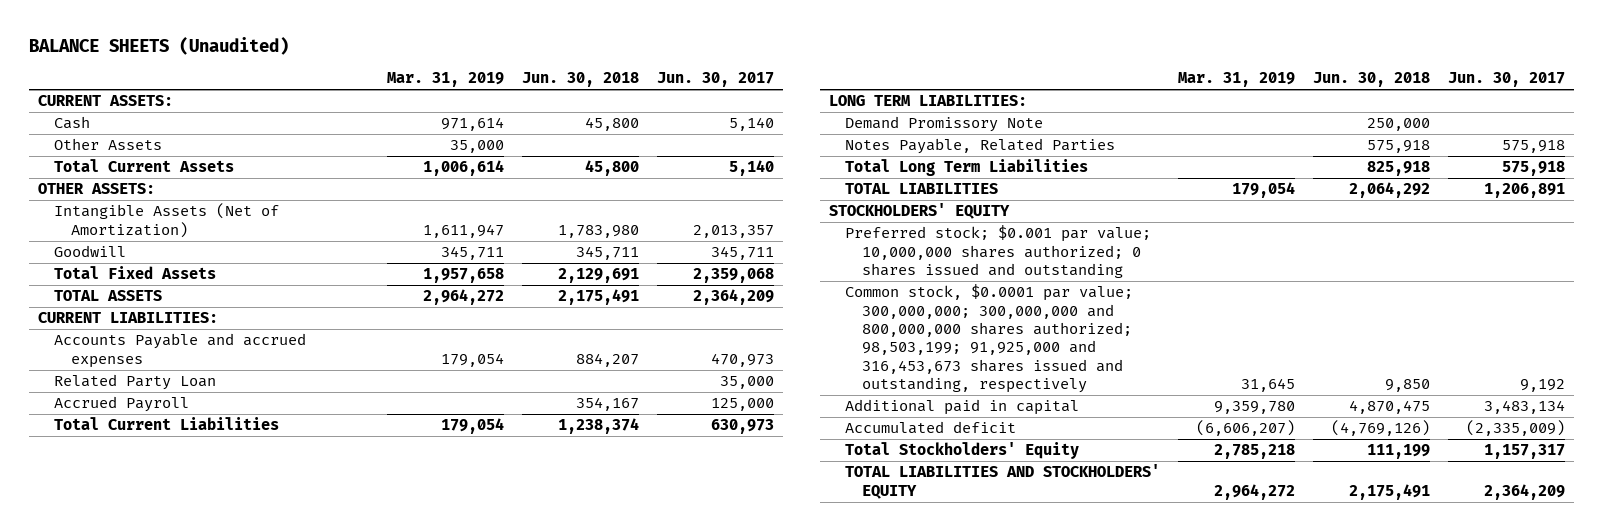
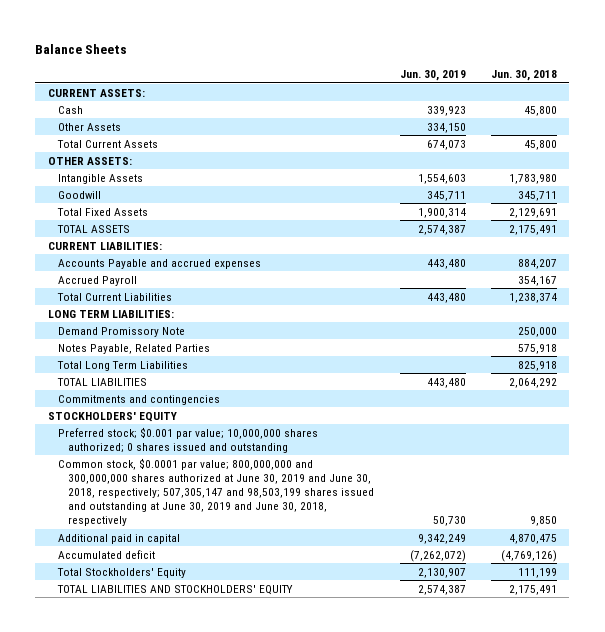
- BALANCE SHEETS (Unaudited)
+ Balance Sheets
- | Mar. 31, 2019 | Jun. 30, 2018 | Jun. 30, 2017
+ | Jun. 30, 2019 | Jun. 30, 2018
- Intangible Assets (Net of Amortization) | 1,611,947 | 1,783,980 | 2,013,357
+ Intangible Assets | 1,554,603 | 1,783,980
- Related Party Loan | | | 35,000
+ Commitments and contingencies
- Common stock, $0.0001 par value; 300,000,000; 300,000,000 and 800,000,000 shares authorized; 98,503,199; 91,925,000 and 316,453,673 shares issued and outstanding, respectively | 31,645 | 9,850 | 9,192
+ Common stock, $0.0001 par value; 800,000,000 and 300,000,000 shares authorized at June 30, 2019 and June 30, 2018, respectively; 507,305,147 and 98,503,199 shares issued and outstanding at June 30, 2019 and June 30, 2018, respectively | 50,730 | 9,850

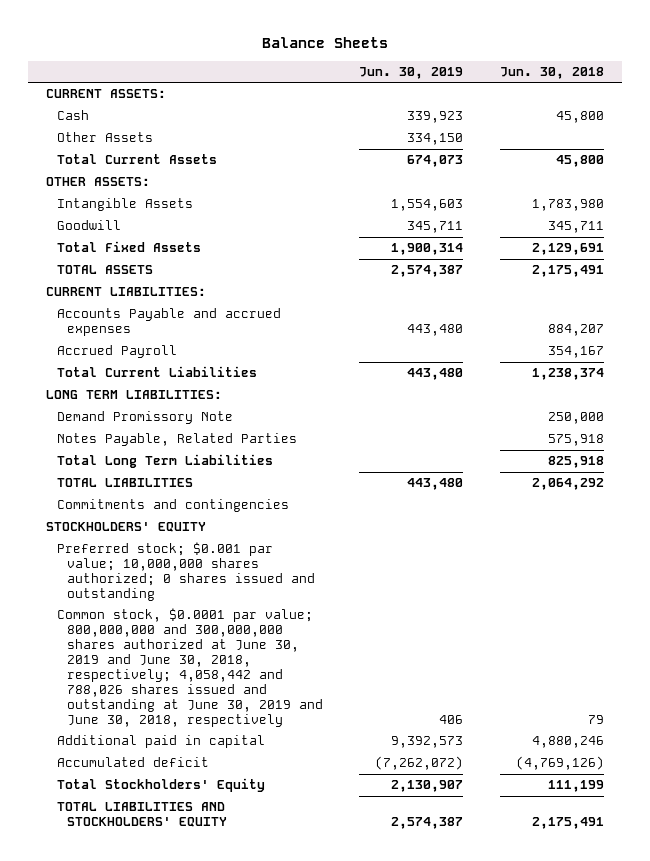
- Common stock, $0.0001 par value; 800,000,000 and 300,000,000 shares authorized at June 30, 2019 and June 30, 2018, respectively; 507,305,147 and 98,503,199 shares issued and outstanding at June 30, 2019 and June 30, 2018, respectively | 50,730 | 9,850
- Additional paid in capital | 9,342,249 | 4,870,475
+ Common stock, $0.0001 par value; 800,000,000 and 300,000,000 shares authorized at June 30, 2019 and June 30, 2018, respectively; 4,058,442 and 788,026 shares issued and outstanding at June 30, 2019 and June 30, 2018, respectively | 406 | 79
+ Additional paid in capital | 9,392,573 | 4,880,246

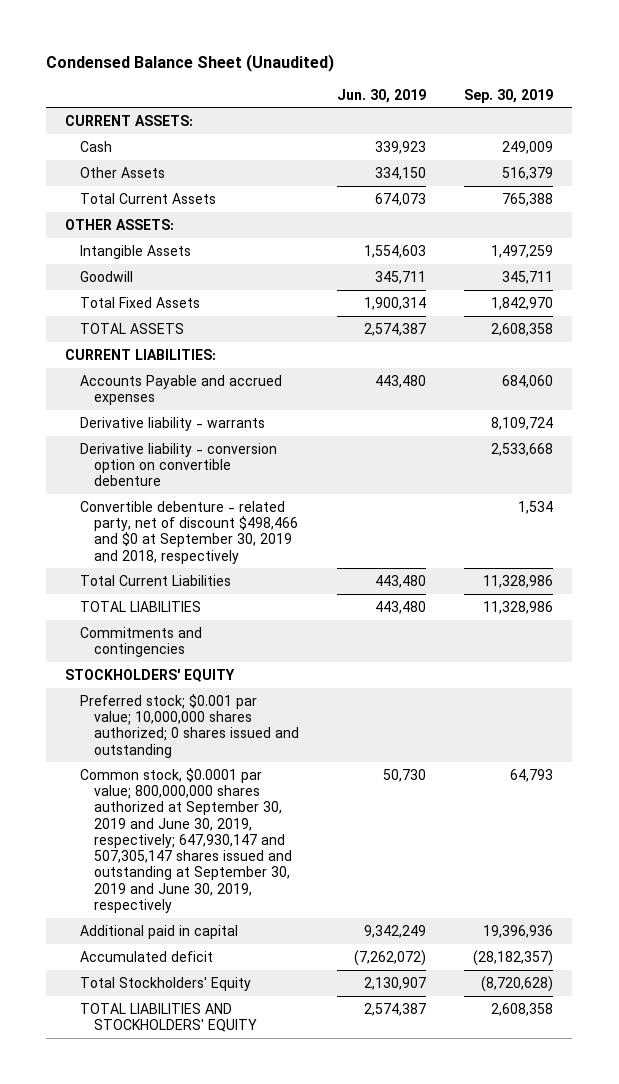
- Balance Sheets
+ Condensed Balance Sheet (Unaudited)
- | Jun. 30, 2019 | Jun. 30, 2018
+ | Jun. 30, 2019 | Sep. 30, 2019
- Accrued Payroll | | 354,167
+ Derivative liability - warrants | | 8,109,724
+ Derivative liability - conversion option on convertible debenture | | 2,533,668
+ Convertible debenture - related party, net of discount $498,466 and $0 at September 30, 2019 and 2018, respectively | | 1,534
- LONG TERM LIABILITIES:
- Demand Promissory Note | | 250,000
- Notes Payable, Related Parties | | 575,918
- Total Long Term Liabilities | | 825,918
- Common stock, $0.0001 par value; 800,000,000 and 300,000,000 shares authorized at June 30, 2019 and June 30, 2018, respectively; 4,058,442 and 788,026 shares issued and outstanding at June 30, 2019 and June 30, 2018, respectively | 406 | 79
- Additional paid in capital | 9,392,573 | 4,880,246
+ Common stock, $0.0001 par value; 800,000,000 shares authorized at September 30, 2019 and June 30, 2019, respectively; 647,930,147 and 507,305,147 shares issued and outstanding at September 30, 2019 and June 30, 2019, respectively | 50,730 | 64,793
+ Additional paid in capital | 9,342,249 | 19,396,936

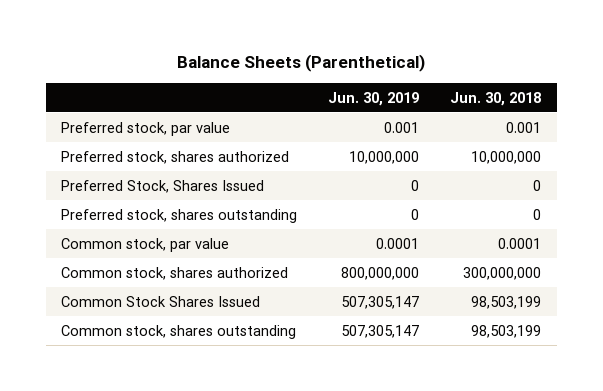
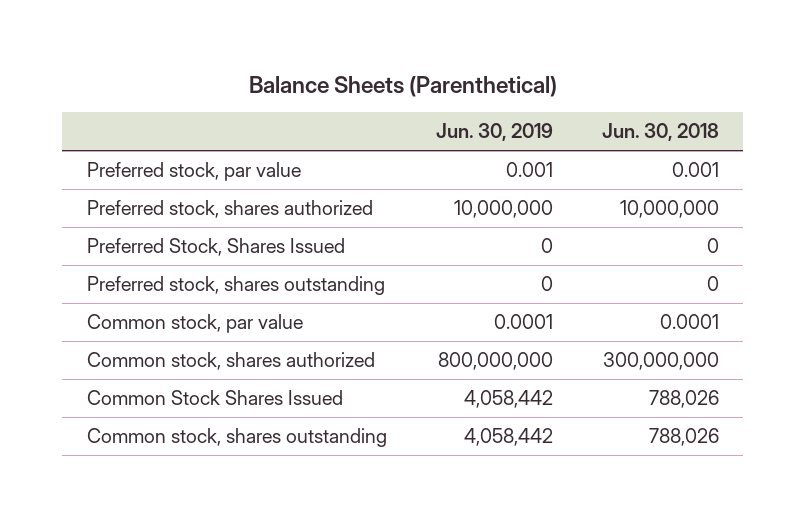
- Common Stock Shares Issued | 507,305,147 | 98,503,199
- Common stock, shares outstanding | 507,305,147 | 98,503,199
+ Common Stock Shares Issued | 4,058,442 | 788,026
+ Common stock, shares outstanding | 4,058,442 | 788,026

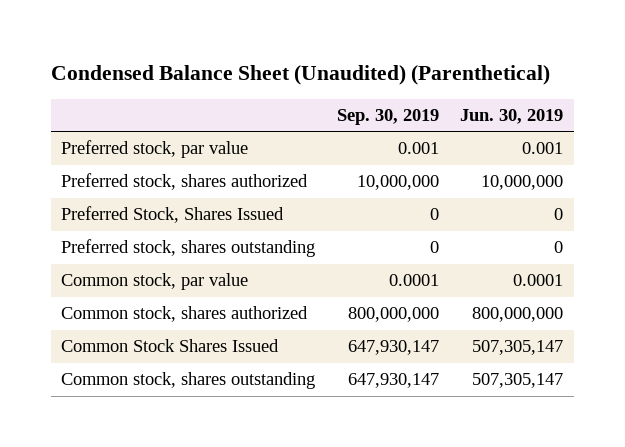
- Balance Sheets (Parenthetical)
+ Condensed Balance Sheet (Unaudited) (Parenthetical)
- | Jun. 30, 2019 | Jun. 30, 2018
+ | Sep. 30, 2019 | Jun. 30, 2019
- Common Stock Shares Issued | 4,058,442 | 788,026
- Common stock, shares outstanding | 4,058,442 | 788,026
+ Common Stock Shares Issued | 647,930,147 | 507,305,147
+ Common stock, shares outstanding | 647,930,147 | 507,305,147

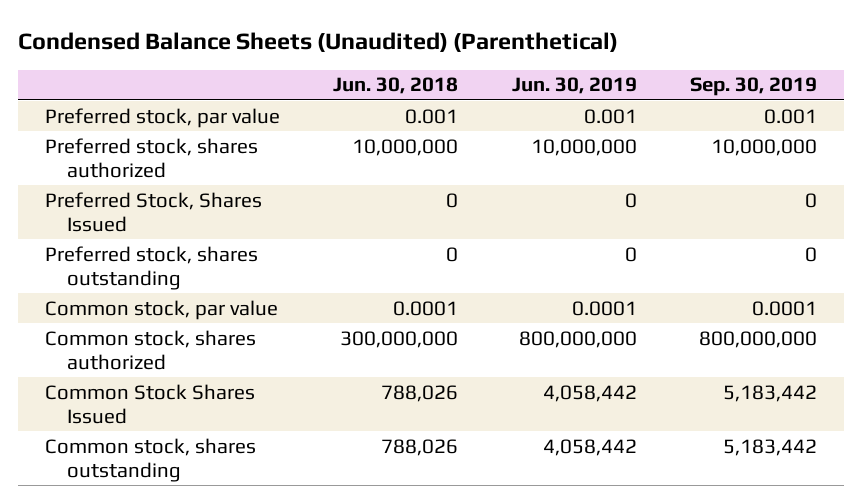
- Condensed Balance Sheet (Unaudited) (Parenthetical)
+ Condensed Balance Sheets (Unaudited) (Parenthetical)
- | Sep. 30, 2019 | Jun. 30, 2019
+ | Jun. 30, 2018 | Jun. 30, 2019 | Sep. 30, 2019
- Common Stock Shares Issued | 647,930,147 | 507,305,147
- Common stock, shares outstanding | 647,930,147 | 507,305,147
+ Common Stock Shares Issued | 788,026 | 4,058,442 | 5,183,442
+ Common stock, shares outstanding | 788,026 | 4,058,442 | 5,183,442

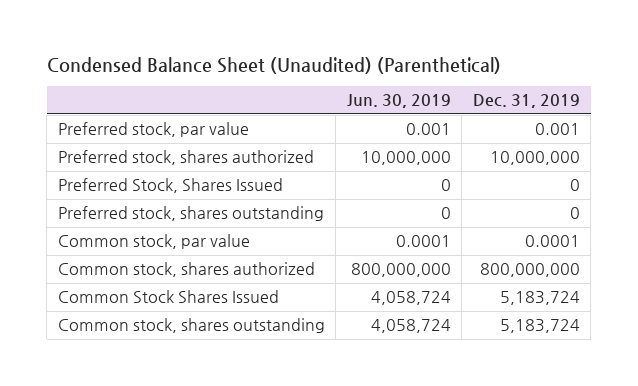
- Condensed Balance Sheets (Unaudited) (Parenthetical)
+ Condensed Balance Sheet (Unaudited) (Parenthetical)
- | Jun. 30, 2018 | Jun. 30, 2019 | Sep. 30, 2019
+ | Jun. 30, 2019 | Dec. 31, 2019
- Common Stock Shares Issued | 788,026 | 4,058,442 | 5,183,442
- Common stock, shares outstanding | 788,026 | 4,058,442 | 5,183,442
+ Common Stock Shares Issued | 4,058,724 | 5,183,724
+ Common stock, shares outstanding | 4,058,724 | 5,183,724

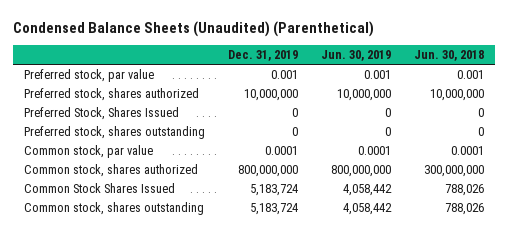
- Condensed Balance Sheet (Unaudited) (Parenthetical)
+ Condensed Balance Sheets (Unaudited) (Parenthetical)
- | Jun. 30, 2019 | Dec. 31, 2019
+ | Dec. 31, 2019 | Jun. 30, 2019 | Jun. 30, 2018
- Common Stock Shares Issued | 4,058,724 | 5,183,724
- Common stock, shares outstanding | 4,058,724 | 5,183,724
+ Common Stock Shares Issued | 5,183,724 | 4,058,442 | 788,026
+ Common stock, shares outstanding | 5,183,724 | 4,058,442 | 788,026

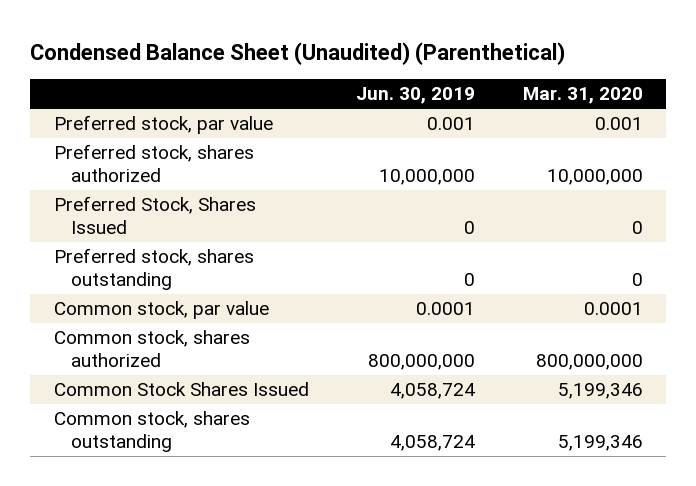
- Condensed Balance Sheets (Unaudited) (Parenthetical)
+ Condensed Balance Sheet (Unaudited) (Parenthetical)
- | Dec. 31, 2019 | Jun. 30, 2019 | Jun. 30, 2018
+ | Jun. 30, 2019 | Mar. 31, 2020
- Common Stock Shares Issued | 5,183,724 | 4,058,442 | 788,026
- Common stock, shares outstanding | 5,183,724 | 4,058,442 | 788,026
+ Common Stock Shares Issued | 4,058,724 | 5,199,346
+ Common stock, shares outstanding | 4,058,724 | 5,199,346

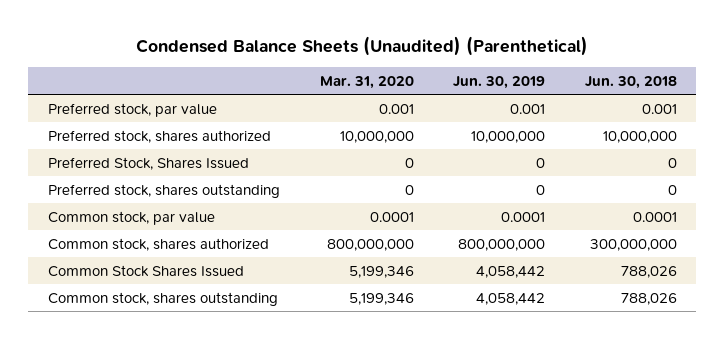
- Condensed Balance Sheet (Unaudited) (Parenthetical)
+ Condensed Balance Sheets (Unaudited) (Parenthetical)
- | Jun. 30, 2019 | Mar. 31, 2020
+ | Mar. 31, 2020 | Jun. 30, 2019 | Jun. 30, 2018
- Common Stock Shares Issued | 4,058,724 | 5,199,346
- Common stock, shares outstanding | 4,058,724 | 5,199,346
+ Common Stock Shares Issued | 5,199,346 | 4,058,442 | 788,026
+ Common stock, shares outstanding | 5,199,346 | 4,058,442 | 788,026

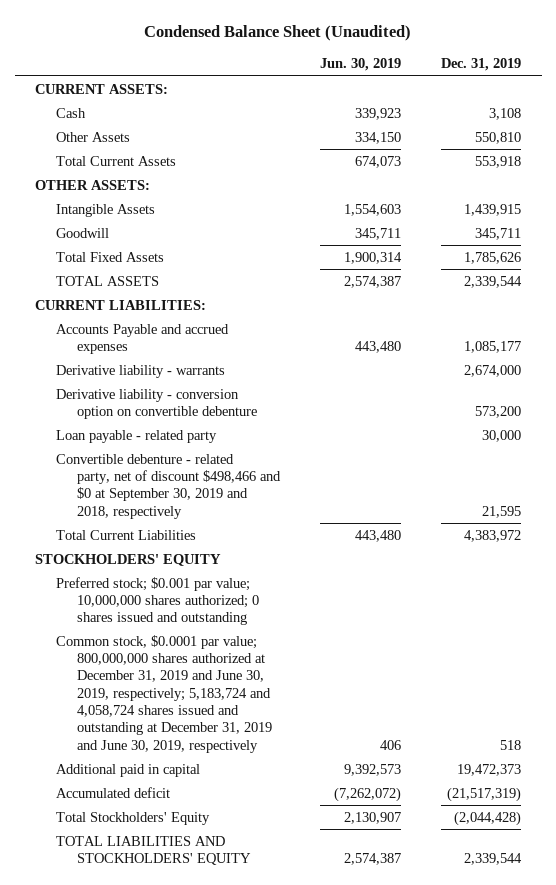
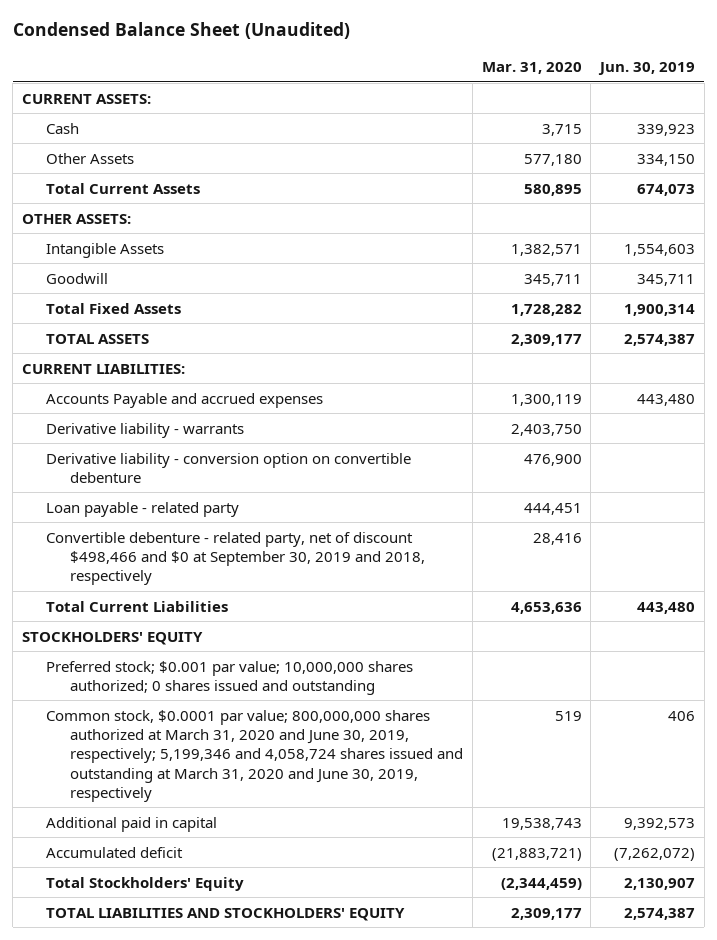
- | Jun. 30, 2019 | Dec. 31, 2019
+ | Mar. 31, 2020 | Jun. 30, 2019
- Common stock, $0.0001 par value; 800,000,000 shares authorized at December 31, 2019 and June 30, 2019, respectively; 5,183,724 and 4,058,724 shares issued and outstanding at December 31, 2019 and June 30, 2019, respectively | 406 | 518
+ Common stock, $0.0001 par value; 800,000,000 shares authorized at March 31, 2020 and June 30, 2019, respectively; 5,199,346 and 4,058,724 shares issued and outstanding at March 31, 2020 and June 30, 2019, respectively | 519 | 406

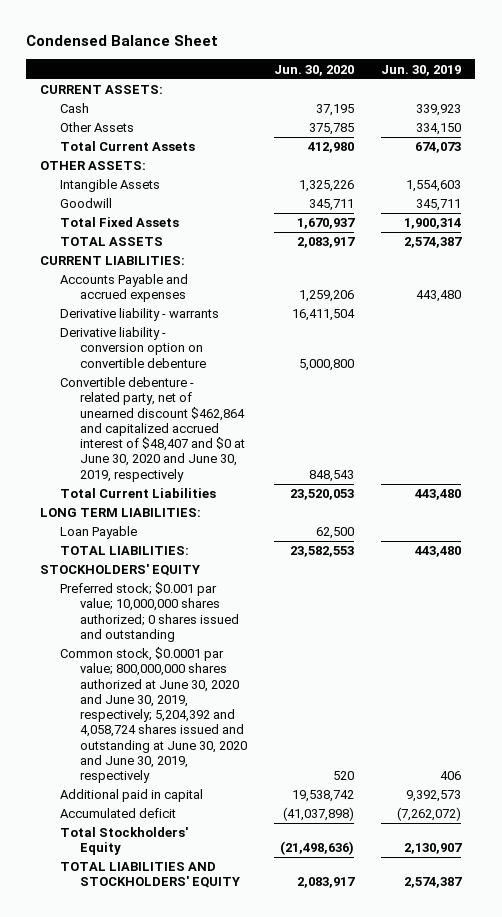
- Condensed Balance Sheet (Unaudited)
+ Condensed Balance Sheet
- | Mar. 31, 2020 | Jun. 30, 2019
+ | Jun. 30, 2020 | Jun. 30, 2019
- Loan payable - related party | 444,451 |
- Convertible debenture - related party, net of discount $498,466 and $0 at September 30, 2019 and 2018, respectively | 28,416 |
+ Convertible debenture - related party, net of unearned discount $462,864 and capitalized accrued interest of $48,407 and $0 at June 30, 2020 and June 30, 2019, respectively | 848,543 |
+ LONG TERM LIABILITIES:
+ Loan Payable | 62,500 |
+ TOTAL LIABILITIES: | 23,582,553 | 443,480
- Common stock, $0.0001 par value; 800,000,000 shares authorized at March 31, 2020 and June 30, 2019, respectively; 5,199,346 and 4,058,724 shares issued and outstanding at March 31, 2020 and June 30, 2019, respectively | 519 | 406
+ Common stock, $0.0001 par value; 800,000,000 shares authorized at June 30, 2020 and June 30, 2019, respectively; 5,204,392 and 4,058,724 shares issued and outstanding at June 30, 2020 and June 30, 2019, respectively | 520 | 406

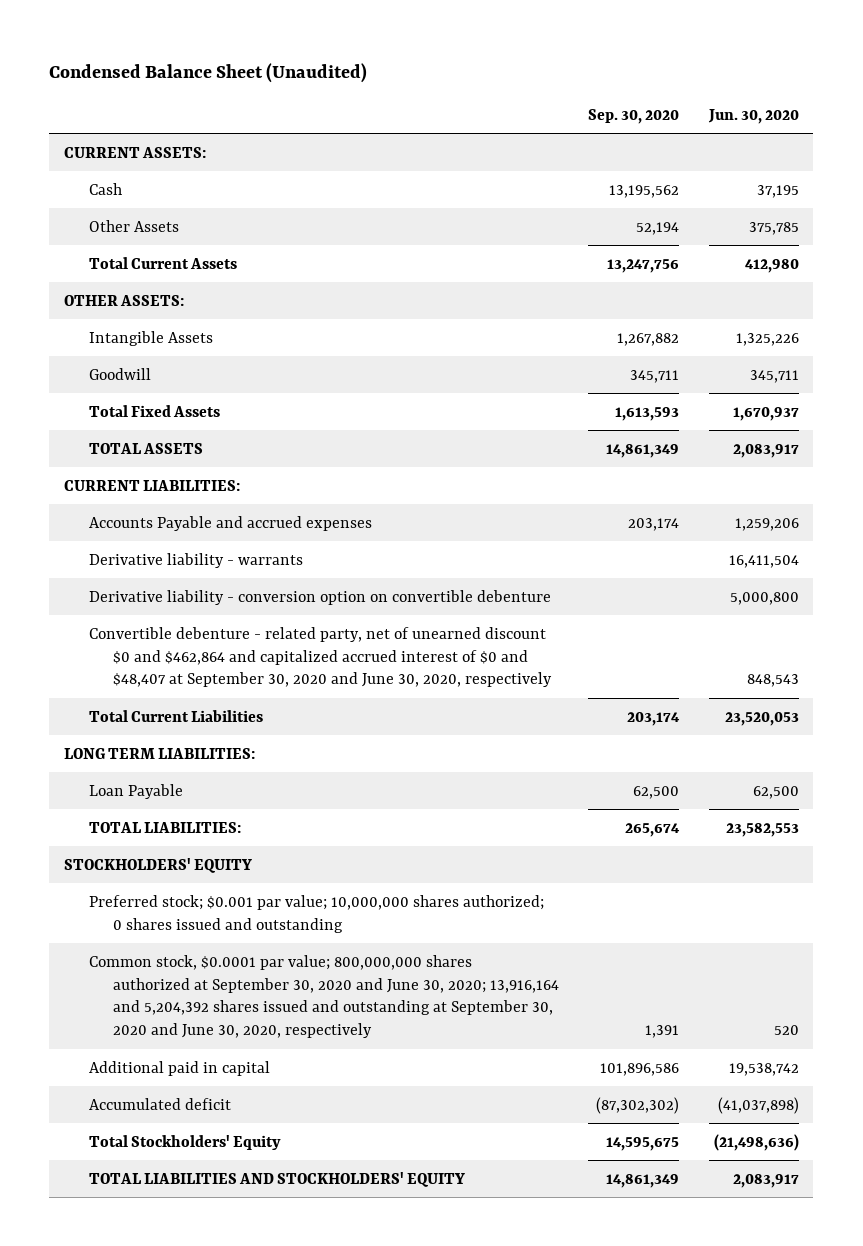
- Condensed Balance Sheet
+ Condensed Balance Sheet (Unaudited)
- | Jun. 30, 2020 | Jun. 30, 2019
+ | Sep. 30, 2020 | Jun. 30, 2020
- Convertible debenture - related party, net of unearned discount $462,864 and capitalized accrued interest of $48,407 and $0 at June 30, 2020 and June 30, 2019, respectively | 848,543 |
+ Convertible debenture - related party, net of unearned discount $0 and $462,864 and capitalized accrued interest of $0 and $48,407 at September 30, 2020 and June 30, 2020, respectively | | 848,543
- Common stock, $0.0001 par value; 800,000,000 shares authorized at June 30, 2020 and June 30, 2019, respectively; 5,204,392 and 4,058,724 shares issued and outstanding at June 30, 2020 and June 30, 2019, respectively | 520 | 406
+ Common stock, $0.0001 par value; 800,000,000 shares authorized at September 30, 2020 and June 30, 2020; 13,916,164 and 5,204,392 shares issued and outstanding at September 30, 2020 and June 30, 2020, respectively | 1,391 | 520

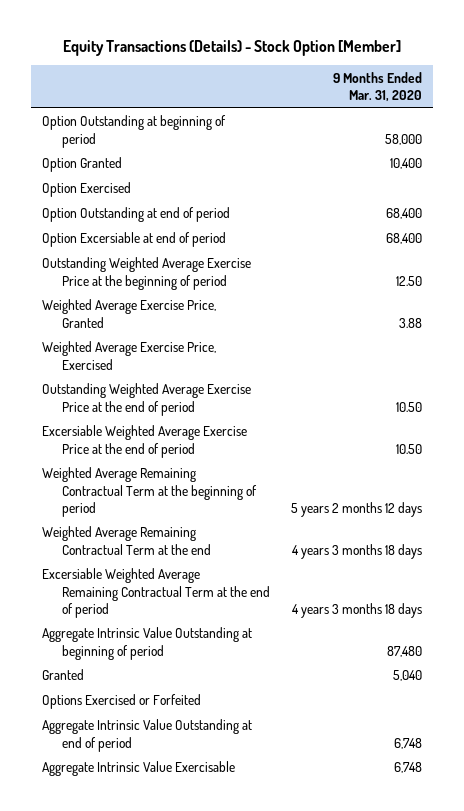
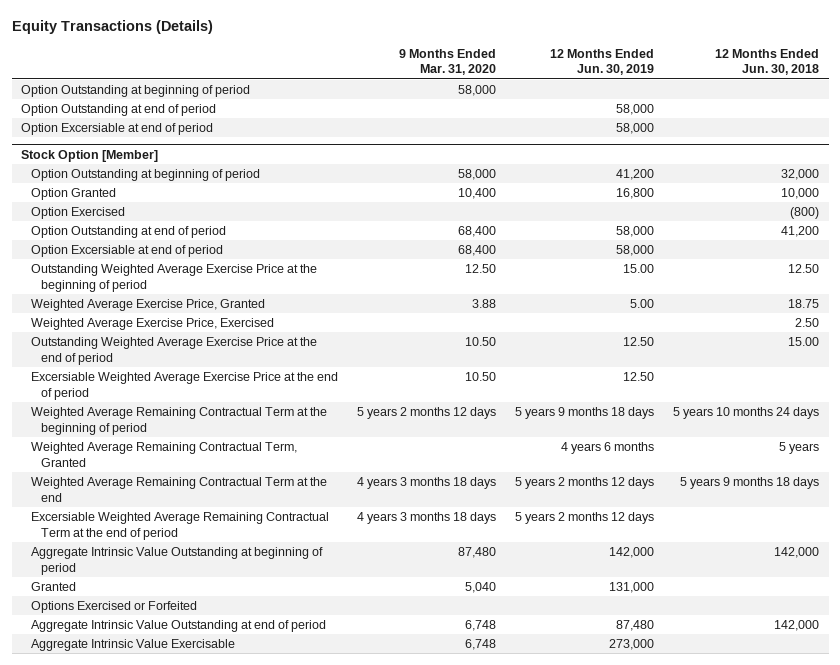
- Equity Transactions (Details) - Stock Option [Member]
+ Equity Transactions (Details)
- | 9 Months Ended Mar. 31, 2020
+ | 9 Months Ended Mar. 31, 2020 | 12 Months Ended Jun. 30, 2019 | 12 Months Ended Jun. 30, 2018
+ Option Outstanding at end of period | | 58,000 |
+ Option Excersiable at end of period | | 58,000 |
+ Stock Option [Member]
+ Option Outstanding at beginning of period | 58,000 | 41,200 | 32,000
+ Weighted Average Remaining Contractual Term, Granted | | 4 years 6 months | 5 years

